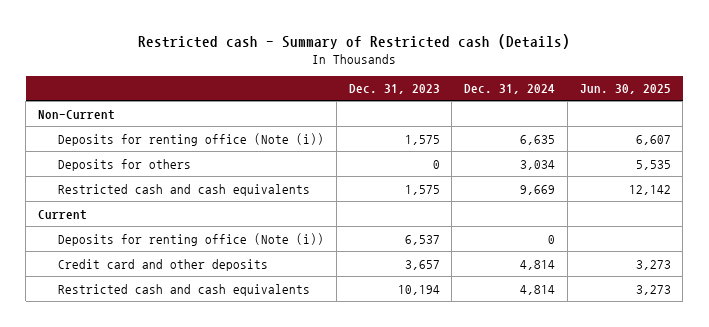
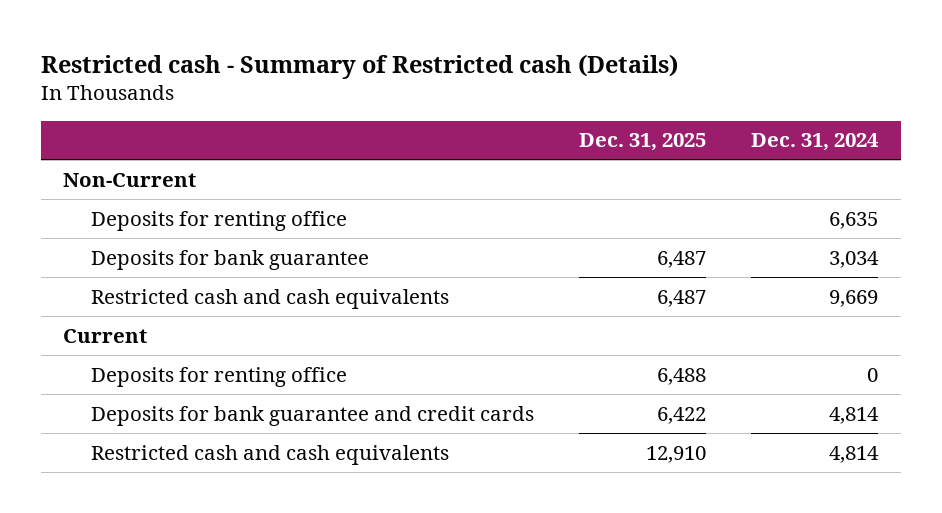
- | Dec. 31, 2023 | Dec. 31, 2024 | Jun. 30, 2025
+ | Dec. 31, 2025 | Dec. 31, 2024
- Deposits for renting office (Note (i)) | 1,575 | 6,635 | 6,607
- Deposits for others | 0 | 3,034 | 5,535
+ Deposits for renting office | | 6,635
+ Deposits for bank guarantee | 6,487 | 3,034
- Deposits for renting office (Note (i)) | 6,537 | 0 |
- Credit card and other deposits | 3,657 | 4,814 | 3,273
+ Deposits for renting office | 6,488 | 0
+ Deposits for bank guarantee and credit cards | 6,422 | 4,814

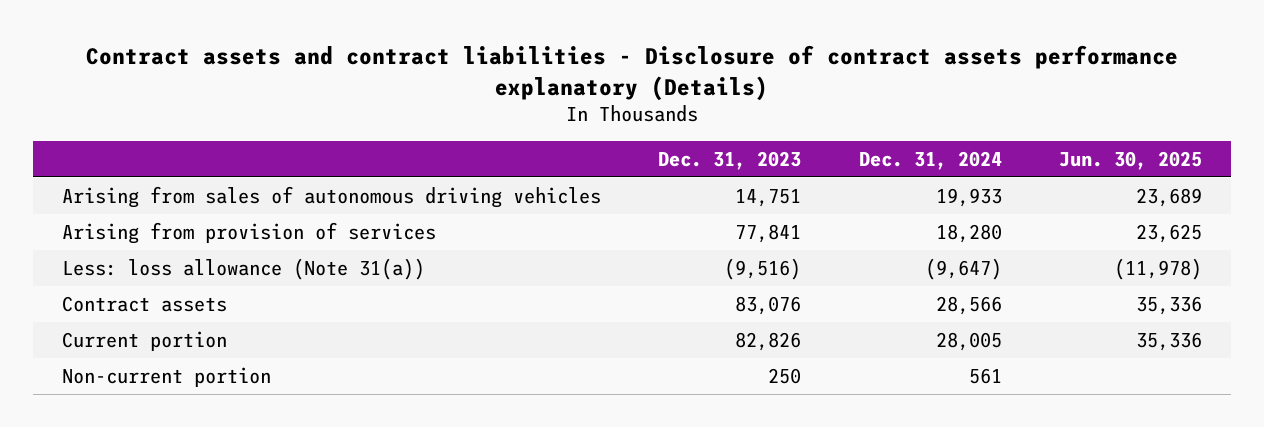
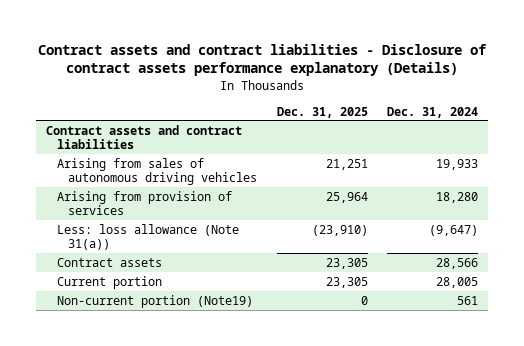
- | Dec. 31, 2023 | Dec. 31, 2024 | Jun. 30, 2025
+ | Dec. 31, 2025 | Dec. 31, 2024
+ Contract assets and contract liabilities
- Non-current portion | 250 | 561 |
+ Non-current portion (Note19) | 0 | 561

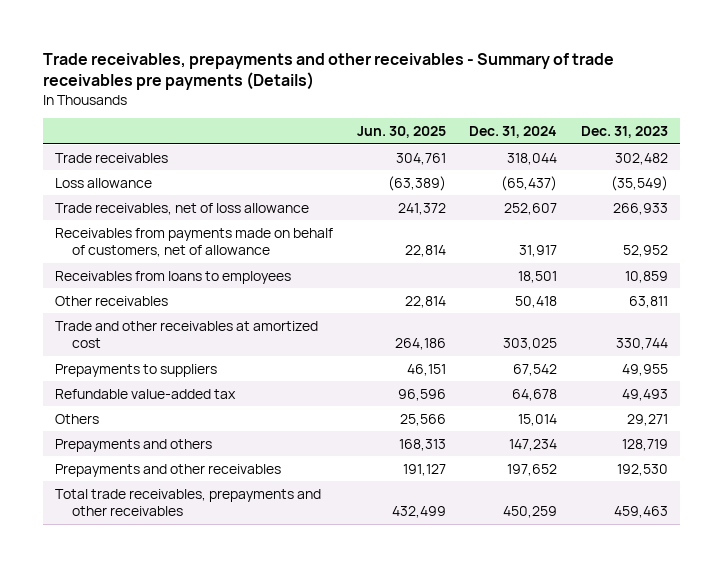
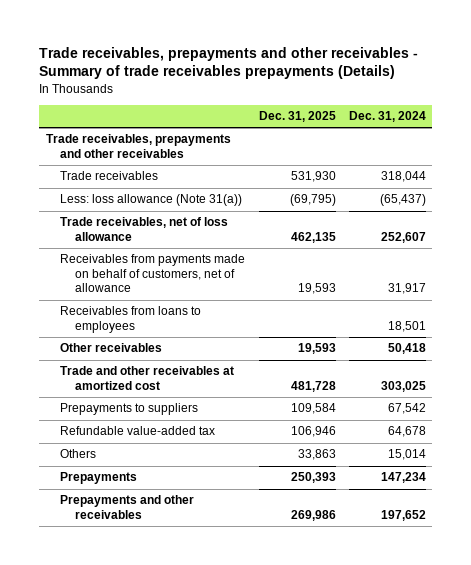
- Trade receivables, prepayments and other receivables - Summary of trade receivables pre payments (Details)
+ Trade receivables, prepayments and other receivables - Summary of trade receivables prepayments (Details)
- | Jun. 30, 2025 | Dec. 31, 2024 | Dec. 31, 2023
+ | Dec. 31, 2025 | Dec. 31, 2024
+ Trade receivables, prepayments and other receivables
- Loss allowance | (63,389) | (65,437) | (35,549)
+ Less: loss allowance (Note 31(a)) | (69,795) | (65,437)
- Prepayments and others | 168,313 | 147,234 | 128,719
+ Prepayments | 250,393 | 147,234
- Total trade receivables, prepayments and other receivables | 432,499 | 450,259 | 459,463

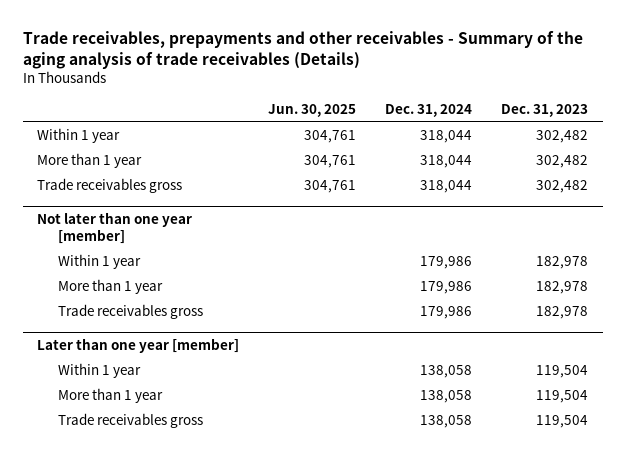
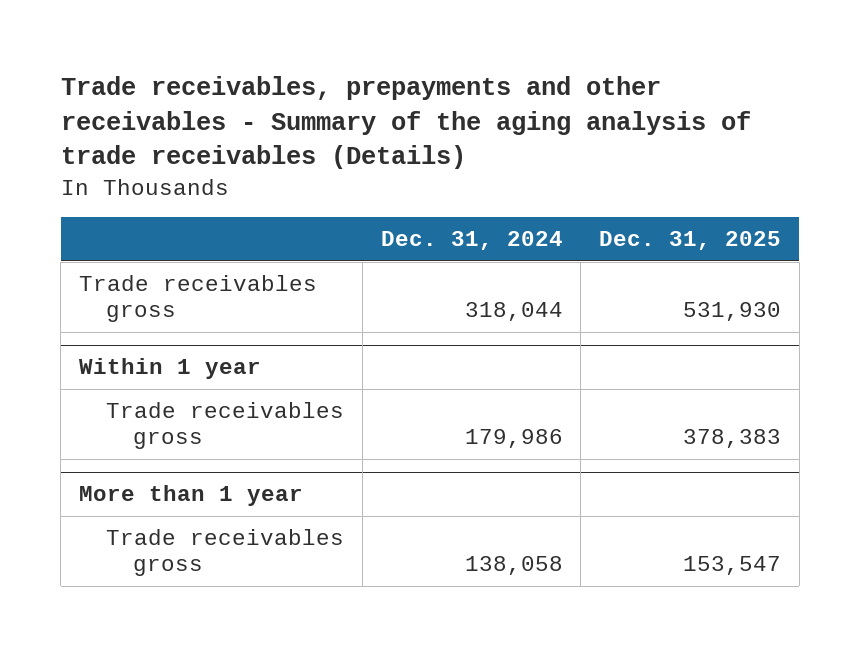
- | Jun. 30, 2025 | Dec. 31, 2024 | Dec. 31, 2023
+ | Dec. 31, 2024 | Dec. 31, 2025
- Within 1 year | 304,761 | 318,044 | 302,482
- More than 1 year | 304,761 | 318,044 | 302,482
- Not later than one year [member]
- Within 1 year | | 179,986 | 182,978
- More than 1 year | | 179,986 | 182,978
+ Within 1 year
- Later than one year [member]
- Within 1 year | | 138,058 | 119,504
- More than 1 year | | 138,058 | 119,504
+ More than 1 year

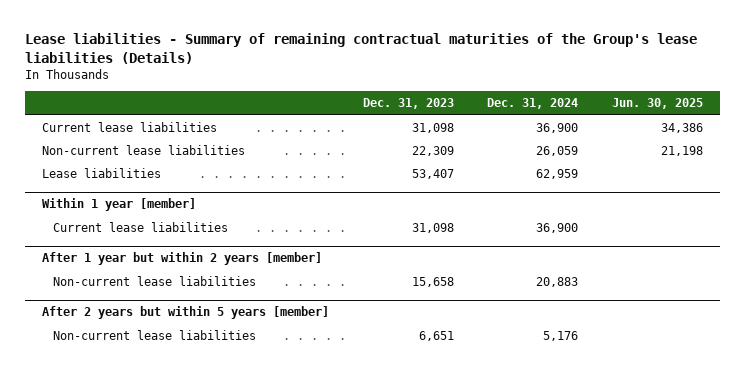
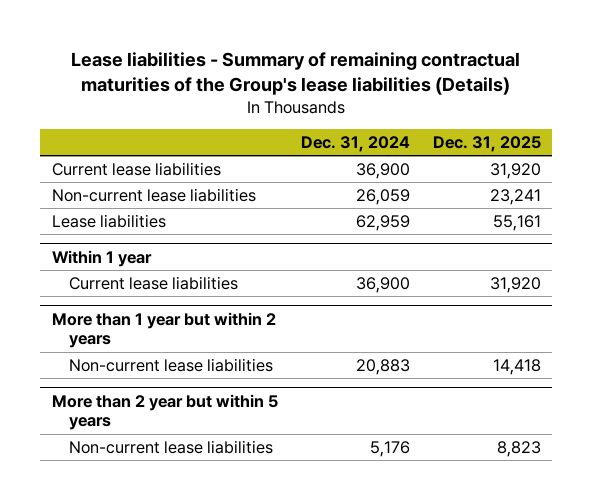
- | Dec. 31, 2023 | Dec. 31, 2024 | Jun. 30, 2025
+ | Dec. 31, 2024 | Dec. 31, 2025
- Within 1 year [member]
+ Within 1 year
- After 1 year but within 2 years [member]
+ More than 1 year but within 2 years
- After 2 years but within 5 years [member]
+ More than 2 year but within 5 years

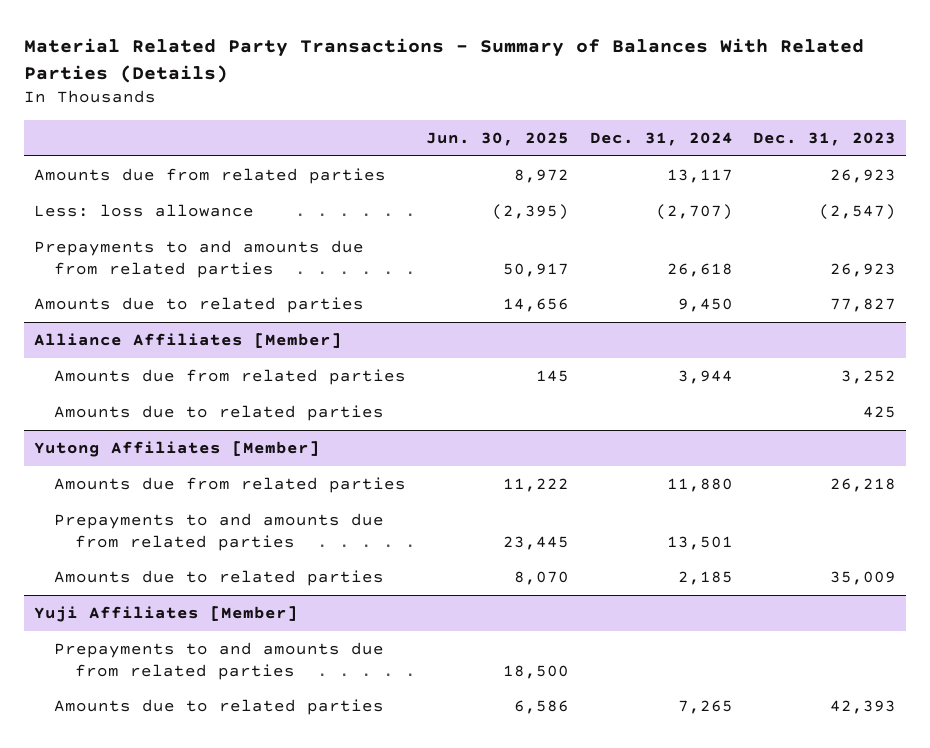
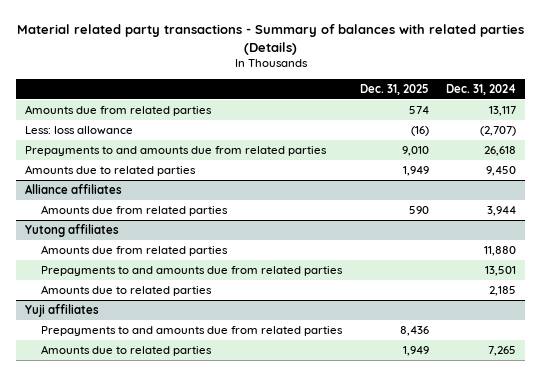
- Material Related Party Transactions - Summary of Balances With Related Parties (Details)
+ Material related party transactions - Summary of balances with related parties (Details)
- | Jun. 30, 2025 | Dec. 31, 2024 | Dec. 31, 2023
+ | Dec. 31, 2025 | Dec. 31, 2024
- Alliance Affiliates [Member]
+ Alliance affiliates
- Amounts due to related parties | | | 425
- Yutong Affiliates [Member]
+ Yutong affiliates
- Yuji Affiliates [Member]
+ Yuji affiliates

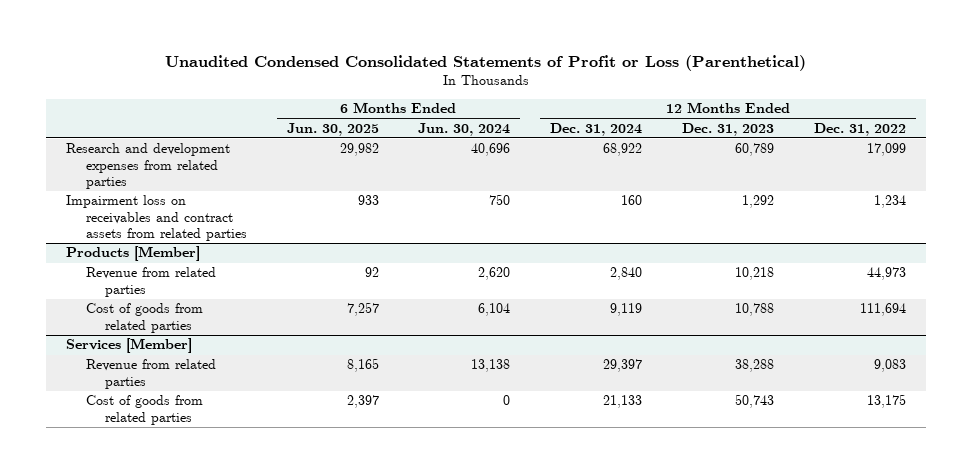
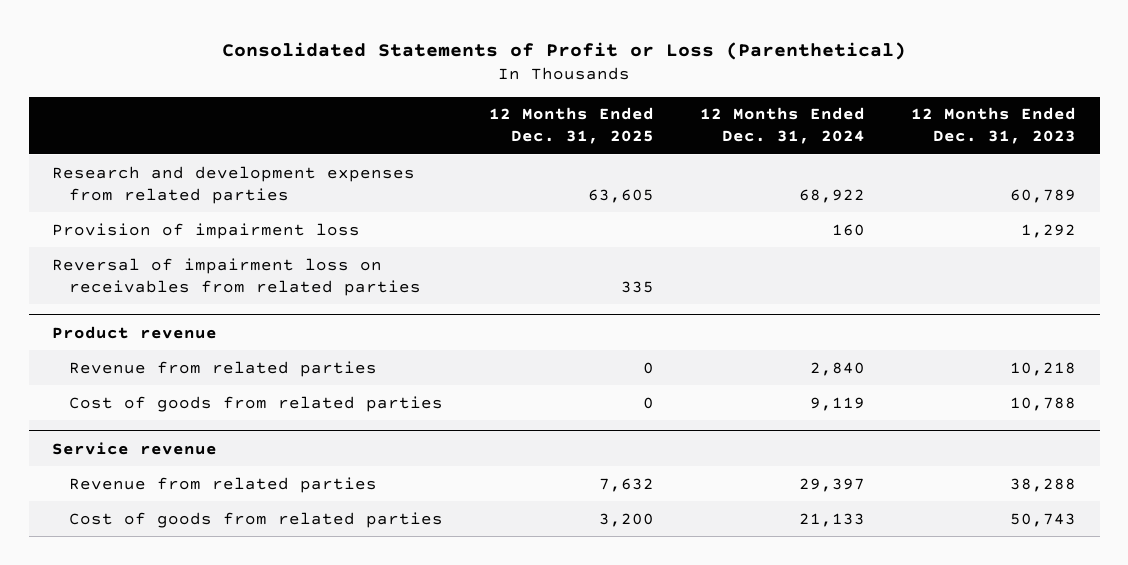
- Unaudited Condensed Consolidated Statements of Profit or Loss (Parenthetical)
+ Consolidated Statements of Profit or Loss (Parenthetical)
- | 6 Months Ended Jun. 30, 2025 | 6 Months Ended Jun. 30, 2024 | 12 Months Ended Dec. 31, 2024 | 12 Months Ended Dec. 31, 2023 | 12 Months Ended Dec. 31, 2022
+ | 12 Months Ended Dec. 31, 2025 | 12 Months Ended Dec. 31, 2024 | 12 Months Ended Dec. 31, 2023
- Impairment loss on receivables and contract assets from related parties | 933 | 750 | 160 | 1,292 | 1,234
- Products [Member]
+ Provision of impairment loss | | 160 | 1,292
+ Reversal of impairment loss on receivables from related parties | 335 | |
+ Product revenue
- Services [Member]
+ Service revenue

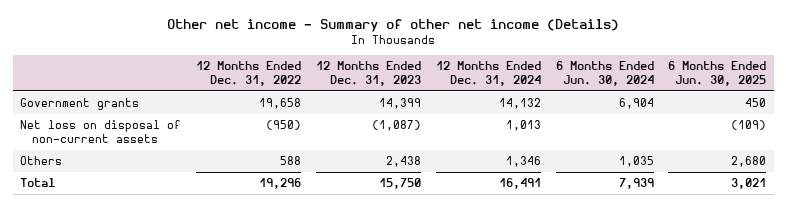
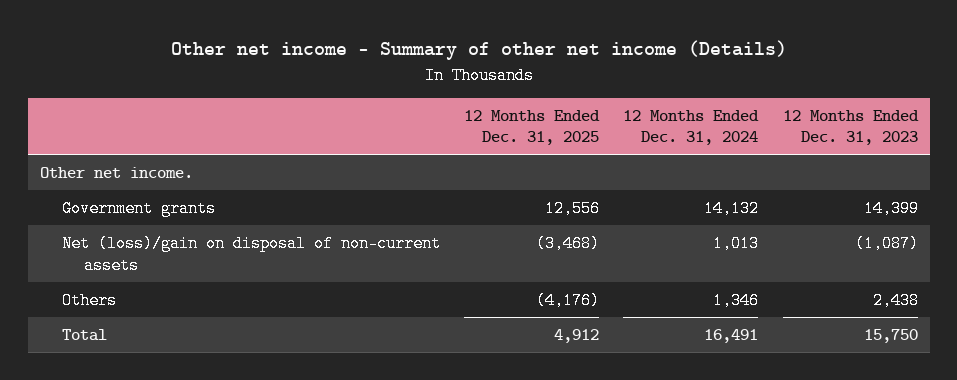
- | 12 Months Ended Dec. 31, 2022 | 12 Months Ended Dec. 31, 2023 | 12 Months Ended Dec. 31, 2024 | 6 Months Ended Jun. 30, 2024 | 6 Months Ended Jun. 30, 2025
+ | 12 Months Ended Dec. 31, 2025 | 12 Months Ended Dec. 31, 2024 | 12 Months Ended Dec. 31, 2023
+ Other net income.
- Net loss on disposal of non-current assets | (950) | (1,087) | 1,013 | | (109)
+ Net (loss)/gain on disposal of non-current assets | (3,468) | 1,013 | (1,087)

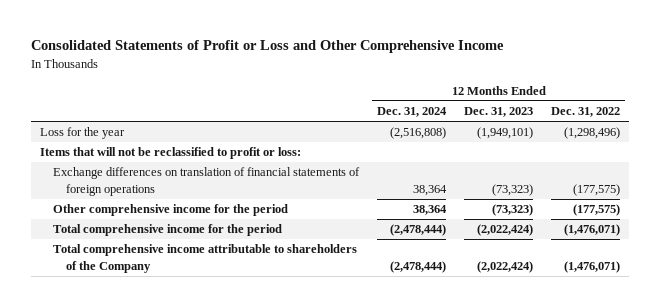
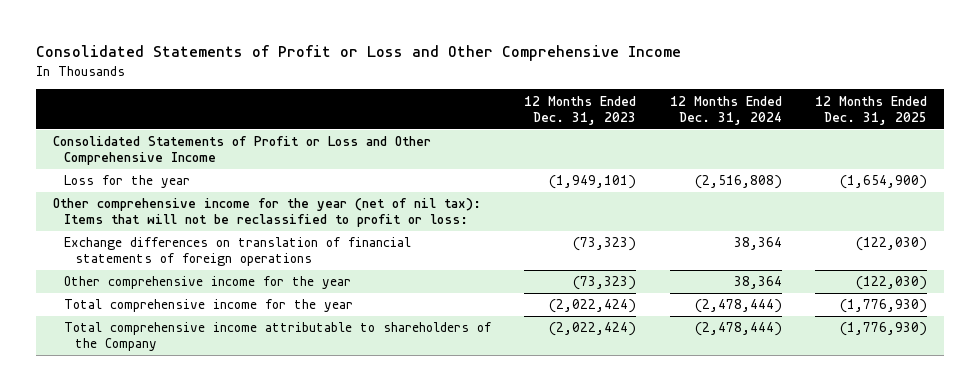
- | 12 Months Ended Dec. 31, 2024 | 12 Months Ended Dec. 31, 2023 | 12 Months Ended Dec. 31, 2022
+ | 12 Months Ended Dec. 31, 2023 | 12 Months Ended Dec. 31, 2024 | 12 Months Ended Dec. 31, 2025
+ Consolidated Statements of Profit or Loss and Other Comprehensive Income
- Items that will not be reclassified to profit or loss:
+ Other comprehensive income for the year (net of nil tax): Items that will not be reclassified to profit or loss:
- Other comprehensive income for the period | 38,364 | (73,323) | (177,575)
- Total comprehensive income for the period | (2,478,444) | (2,022,424) | (1,476,071)
+ Other comprehensive income for the year | (73,323) | 38,364 | (122,030)
+ Total comprehensive income for the year | (2,022,424) | (2,478,444) | (1,776,930)

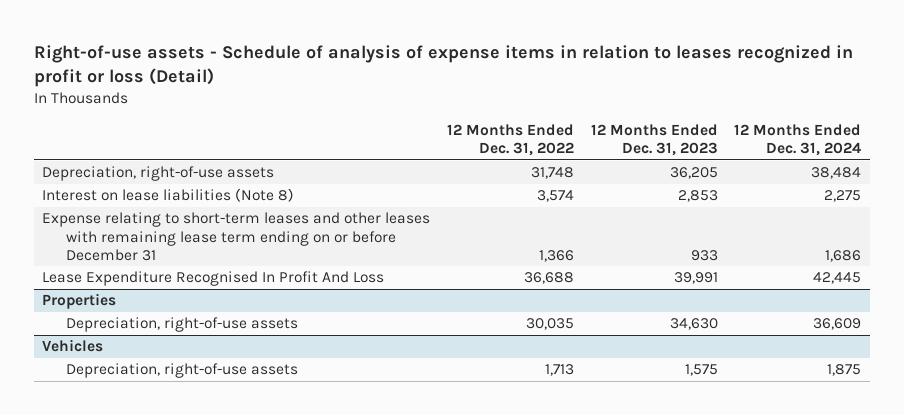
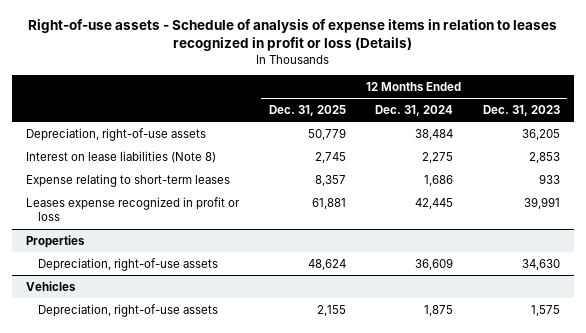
- Right-of-use assets - Schedule of analysis of expense items in relation to leases recognized in profit or loss (Detail)
+ Right-of-use assets - Schedule of analysis of expense items in relation to leases recognized in profit or loss (Details)
- | 12 Months Ended Dec. 31, 2022 | 12 Months Ended Dec. 31, 2023 | 12 Months Ended Dec. 31, 2024
+ | 12 Months Ended Dec. 31, 2025 | 12 Months Ended Dec. 31, 2024 | 12 Months Ended Dec. 31, 2023
- Expense relating to short-term leases and other leases with remaining lease term ending on or before December 31 | 1,366 | 933 | 1,686
- Lease Expenditure Recognised In Profit And Loss | 36,688 | 39,991 | 42,445
+ Expense relating to short-term leases | 8,357 | 1,686 | 933
+ Leases expense recognized in profit or loss | 61,881 | 42,445 | 39,991

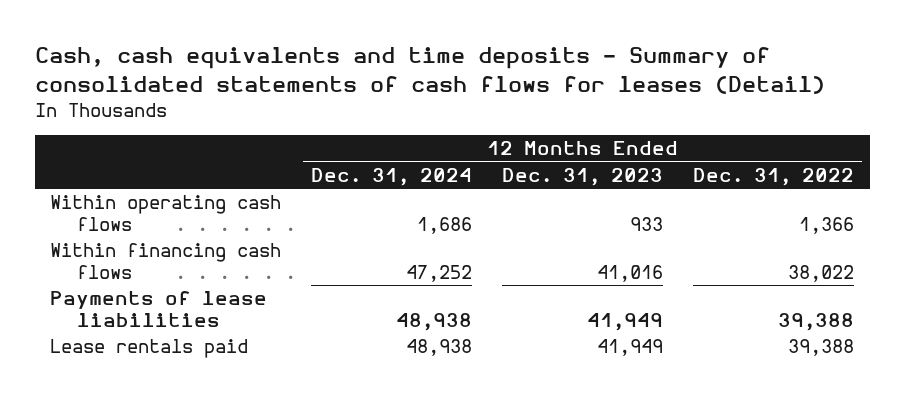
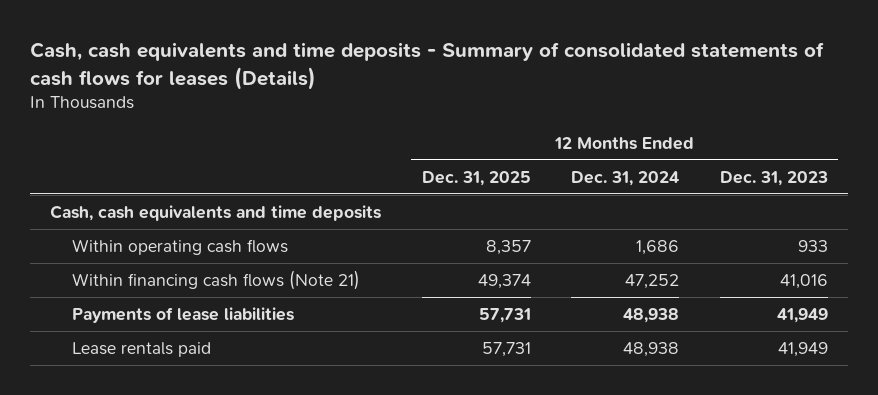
- Cash, cash equivalents and time deposits - Summary of consolidated statements of cash flows for leases (Detail)
+ Cash, cash equivalents and time deposits - Summary of consolidated statements of cash flows for leases (Details)
- | 12 Months Ended Dec. 31, 2024 | 12 Months Ended Dec. 31, 2023 | 12 Months Ended Dec. 31, 2022
+ | 12 Months Ended Dec. 31, 2025 | 12 Months Ended Dec. 31, 2024 | 12 Months Ended Dec. 31, 2023
+ Cash, cash equivalents and time deposits
- Within financing cash flows | 47,252 | 41,016 | 38,022
+ Within financing cash flows (Note 21) | 49,374 | 47,252 | 41,016

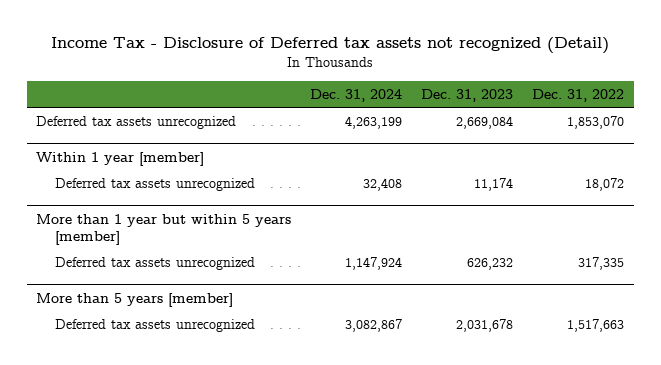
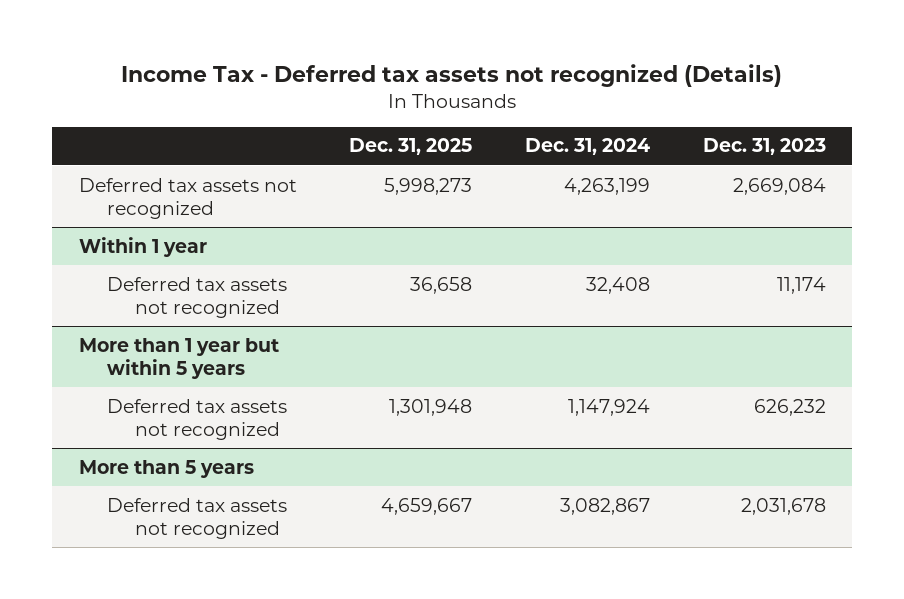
- Income Tax - Disclosure of Deferred tax assets not recognized (Detail)
+ Income Tax - Deferred tax assets not recognized (Details)
- | Dec. 31, 2024 | Dec. 31, 2023 | Dec. 31, 2022
+ | Dec. 31, 2025 | Dec. 31, 2024 | Dec. 31, 2023
- Deferred tax assets unrecognized | 4,263,199 | 2,669,084 | 1,853,070
- Within 1 year [member]
- Deferred tax assets unrecognized | 32,408 | 11,174 | 18,072
- More than 1 year but within 5 years [member]
- Deferred tax assets unrecognized | 1,147,924 | 626,232 | 317,335
- More than 5 years [member]
- Deferred tax assets unrecognized | 3,082,867 | 2,031,678 | 1,517,663
+ Deferred tax assets not recognized | 5,998,273 | 4,263,199 | 2,669,084
+ Within 1 year
+ Deferred tax assets not recognized | 36,658 | 32,408 | 11,174
+ More than 1 year but within 5 years
+ Deferred tax assets not recognized | 1,301,948 | 1,147,924 | 626,232
+ More than 5 years
+ Deferred tax assets not recognized | 4,659,667 | 3,082,867 | 2,031,678

